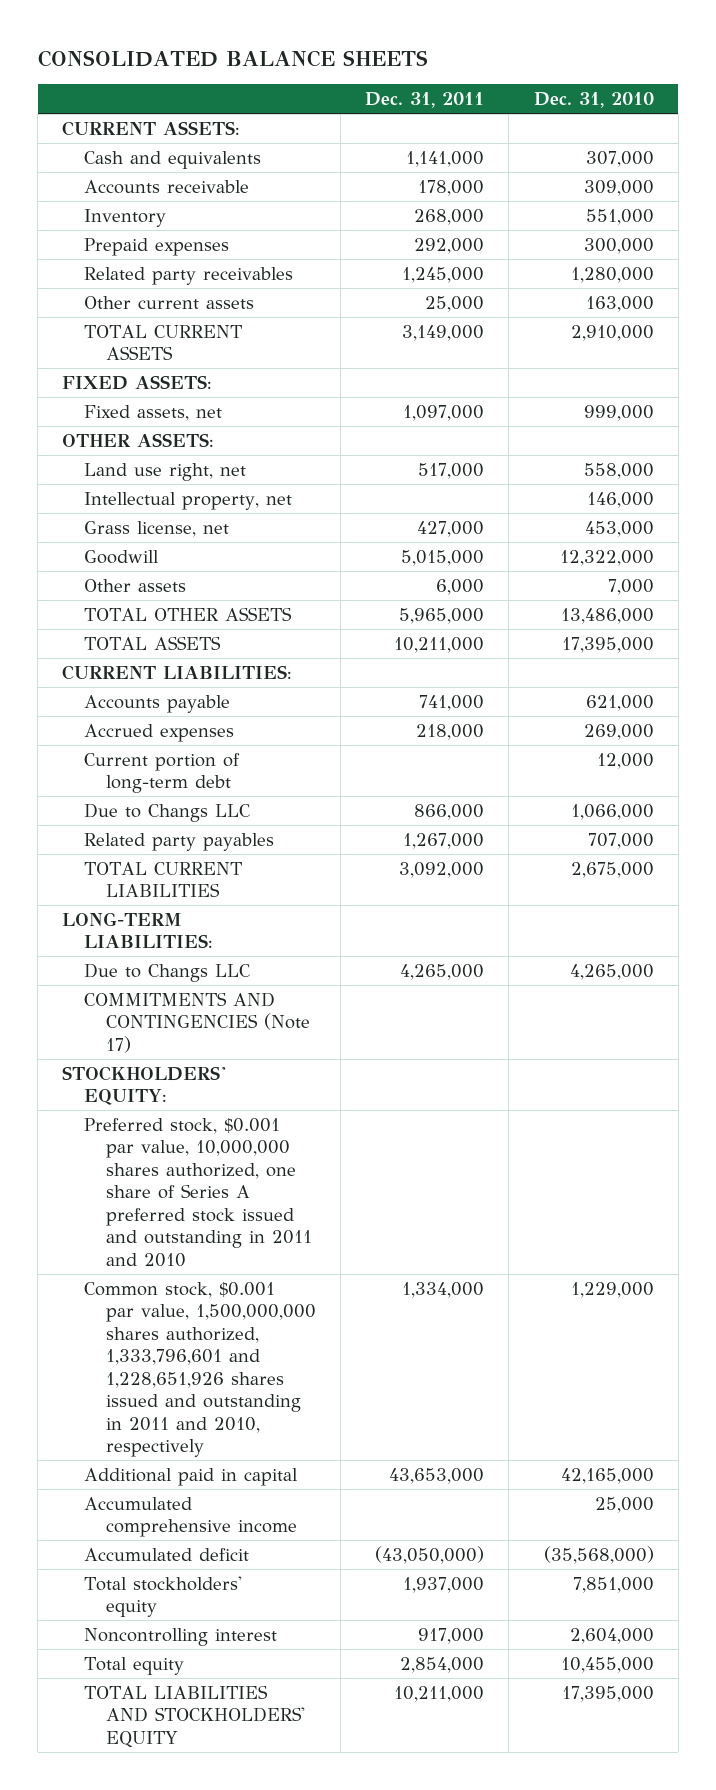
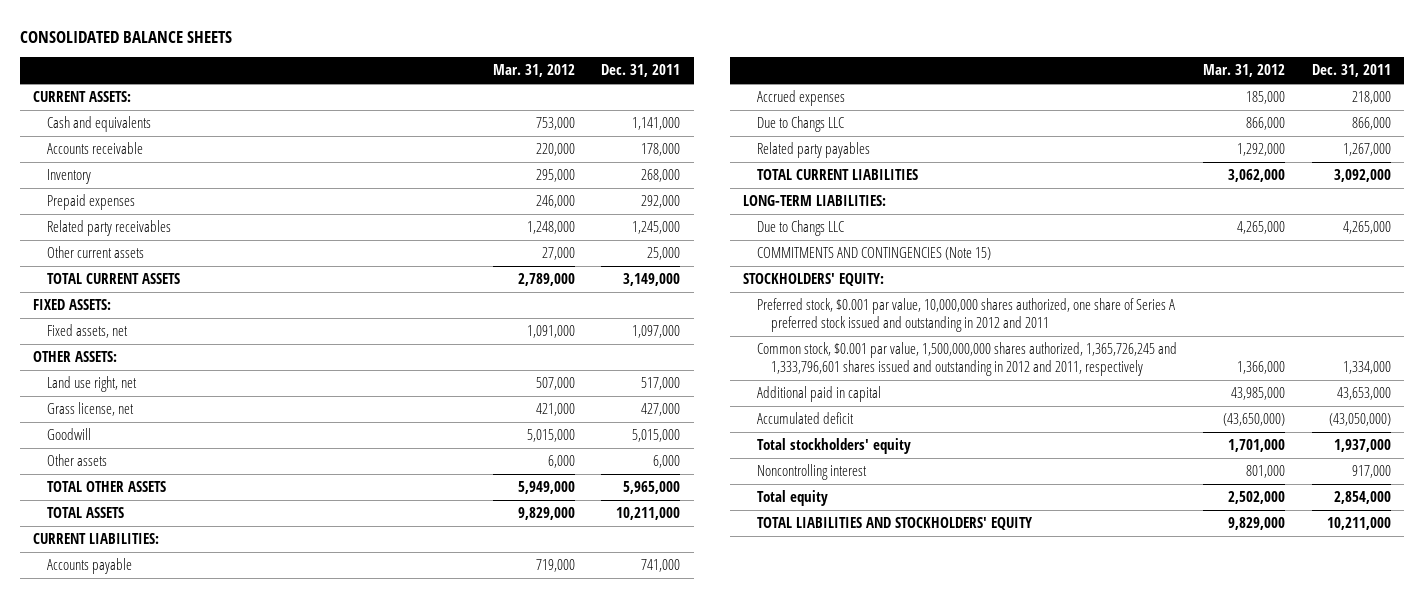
- | Dec. 31, 2011 | Dec. 31, 2010
+ | Mar. 31, 2012 | Dec. 31, 2011
- Intellectual property, net | | 146,000
- Current portion of long-term debt | | 12,000
- COMMITMENTS AND CONTINGENCIES (Note 17)
+ COMMITMENTS AND CONTINGENCIES (Note 15)
- Preferred stock, $0.001 par value, 10,000,000 shares authorized, one share of Series A preferred stock issued and outstanding in 2011 and 2010
- Common stock, $0.001 par value, 1,500,000,000 shares authorized, 1,333,796,601 and 1,228,651,926 shares issued and outstanding in 2011 and 2010, respectively | 1,334,000 | 1,229,000
+ Preferred stock, $0.001 par value, 10,000,000 shares authorized, one share of Series A preferred stock issued and outstanding in 2012 and 2011
+ Common stock, $0.001 par value, 1,500,000,000 shares authorized, 1,365,726,245 and 1,333,796,601 shares issued and outstanding in 2012 and 2011, respectively | 1,366,000 | 1,334,000
- Accumulated comprehensive income | | 25,000

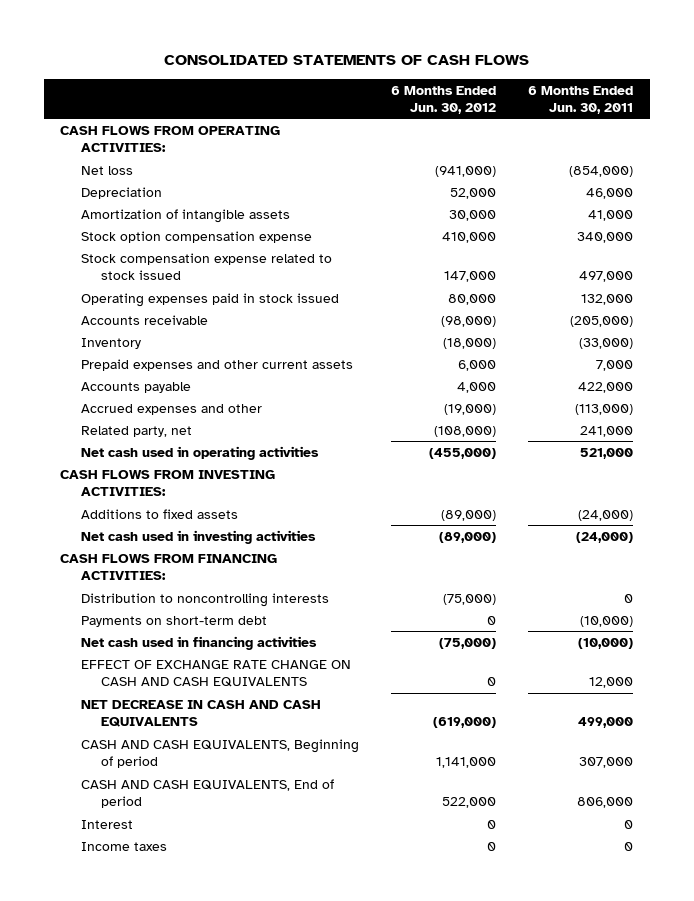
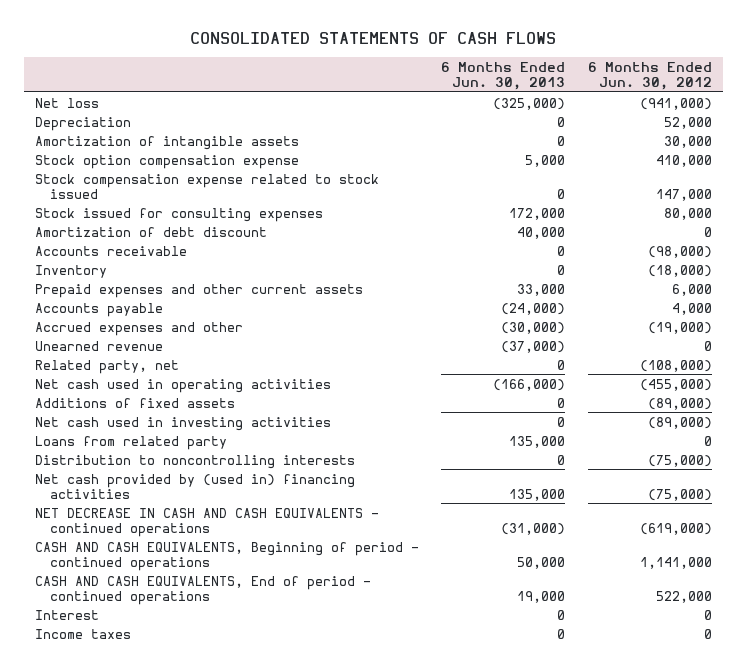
- | 6 Months Ended Jun. 30, 2012 | 6 Months Ended Jun. 30, 2011
+ | 6 Months Ended Jun. 30, 2013 | 6 Months Ended Jun. 30, 2012
- CASH FLOWS FROM OPERATING ACTIVITIES:
- Operating expenses paid in stock issued | 80,000 | 132,000
+ Stock issued for consulting expenses | 172,000 | 80,000
+ Amortization of debt discount | 40,000 | 0
+ Unearned revenue | (37,000) | 0
- CASH FLOWS FROM INVESTING ACTIVITIES:
- Additions to fixed assets | (89,000) | (24,000)
+ Additions of fixed assets | 0 | (89,000)
- CASH FLOWS FROM FINANCING ACTIVITIES:
+ Loans from related party | 135,000 | 0
- Payments on short-term debt | 0 | (10,000)
- Net cash used in financing activities | (75,000) | (10,000)
- EFFECT OF EXCHANGE RATE CHANGE ON CASH AND CASH EQUIVALENTS | 0 | 12,000
- NET DECREASE IN CASH AND CASH EQUIVALENTS | (619,000) | 499,000
- CASH AND CASH EQUIVALENTS, Beginning of period | 1,141,000 | 307,000
- CASH AND CASH EQUIVALENTS, End of period | 522,000 | 806,000
+ Net cash provided by (used in) financing activities | 135,000 | (75,000)
+ NET DECREASE IN CASH AND CASH EQUIVALENTS - continued operations | (31,000) | (619,000)
+ CASH AND CASH EQUIVALENTS, Beginning of period - continued operations | 50,000 | 1,141,000
+ CASH AND CASH EQUIVALENTS, End of period - continued operations | 19,000 | 522,000

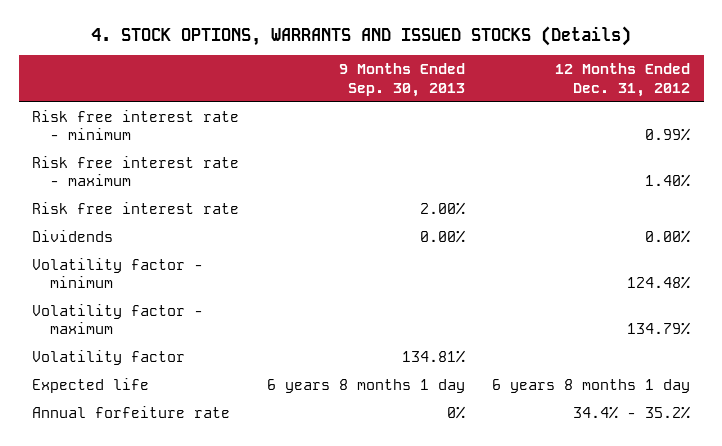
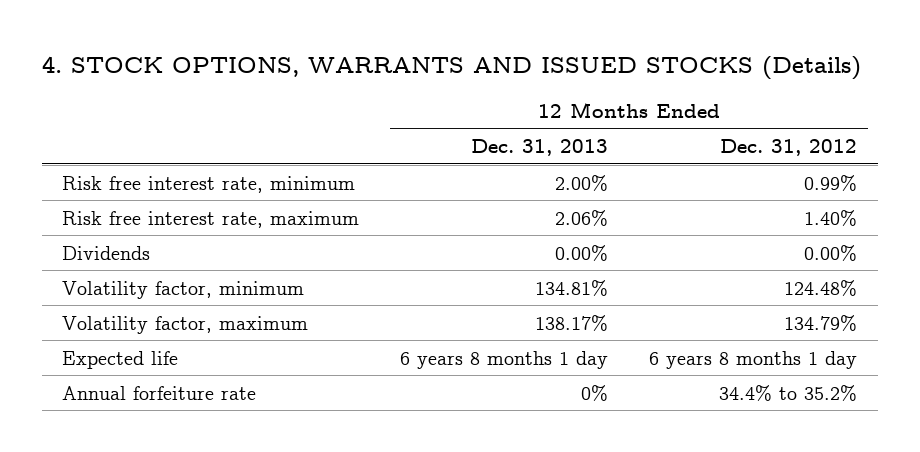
- | 9 Months Ended Sep. 30, 2013 | 12 Months Ended Dec. 31, 2012
+ | 12 Months Ended Dec. 31, 2013 | 12 Months Ended Dec. 31, 2012
- Risk free interest rate - minimum | | 0.99%
- Risk free interest rate - maximum | | 1.40%
- Risk free interest rate | 2.00% |
+ Risk free interest rate, minimum | 2.00% | 0.99%
+ Risk free interest rate, maximum | 2.06% | 1.40%
- Volatility factor - minimum | | 124.48%
- Volatility factor - maximum | | 134.79%
- Volatility factor | 134.81% |
+ Volatility factor, minimum | 134.81% | 124.48%
+ Volatility factor, maximum | 138.17% | 134.79%
- Annual forfeiture rate | 0% | 34.4% - 35.2%
+ Annual forfeiture rate | 0% | 34.4% to 35.2%

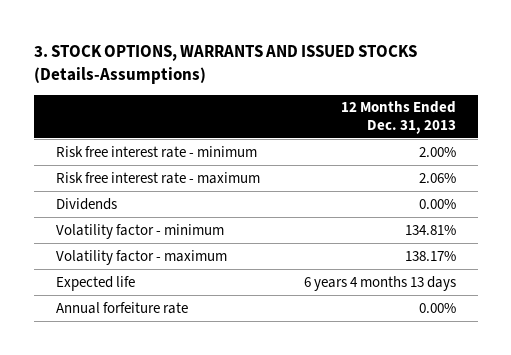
- 4. STOCK OPTIONS, WARRANTS AND ISSUED STOCKS (Details)
+ 3. STOCK OPTIONS, WARRANTS AND ISSUED STOCKS (Details-Assumptions)
- | 12 Months Ended Dec. 31, 2013 | 12 Months Ended Dec. 31, 2012
+ | 12 Months Ended Dec. 31, 2013
- Risk free interest rate, minimum | 2.00% | 0.99%
- Risk free interest rate, maximum | 2.06% | 1.40%
+ Risk free interest rate - minimum | 2.00%
+ Risk free interest rate - maximum | 2.06%
- Volatility factor, minimum | 134.81% | 124.48%
- Volatility factor, maximum | 138.17% | 134.79%
- Expected life | 6 years 8 months 1 day | 6 years 8 months 1 day
- Annual forfeiture rate | 0% | 34.4% to 35.2%
+ Volatility factor - minimum | 134.81%
+ Volatility factor - maximum | 138.17%
+ Expected life | 6 years 4 months 13 days
+ Annual forfeiture rate | 0.00%

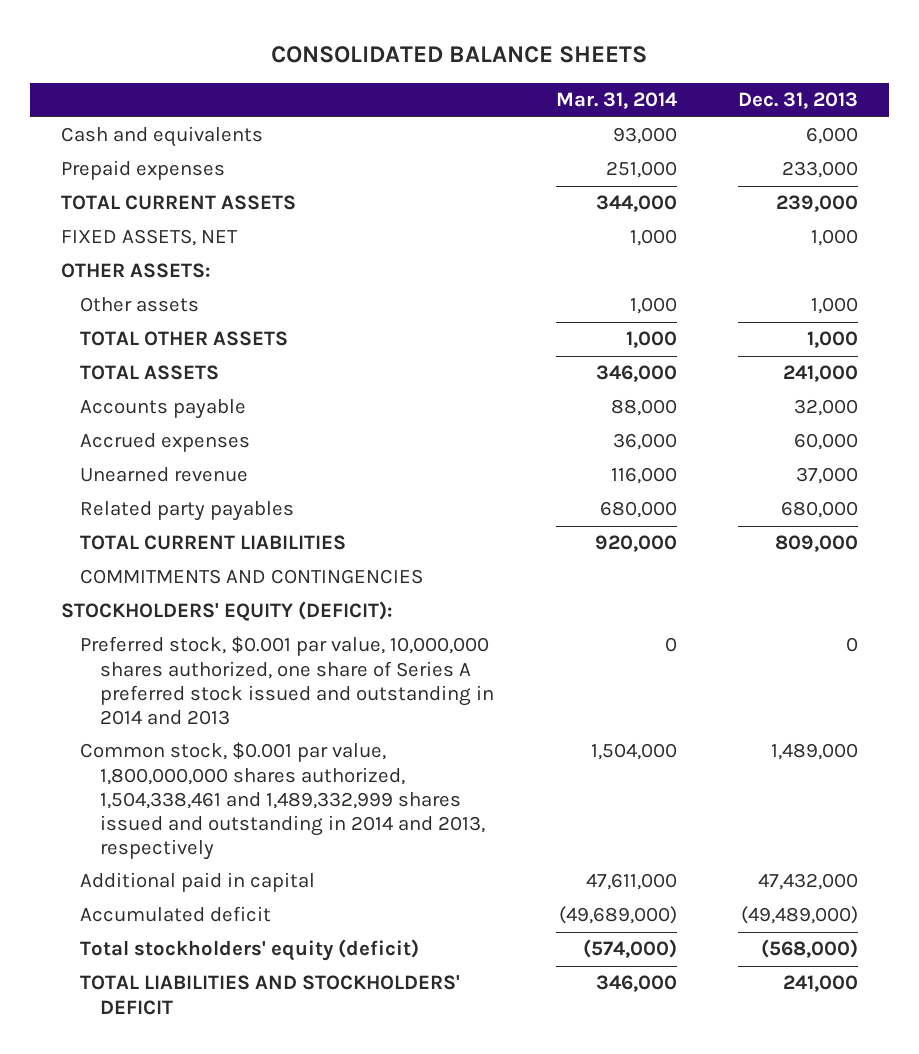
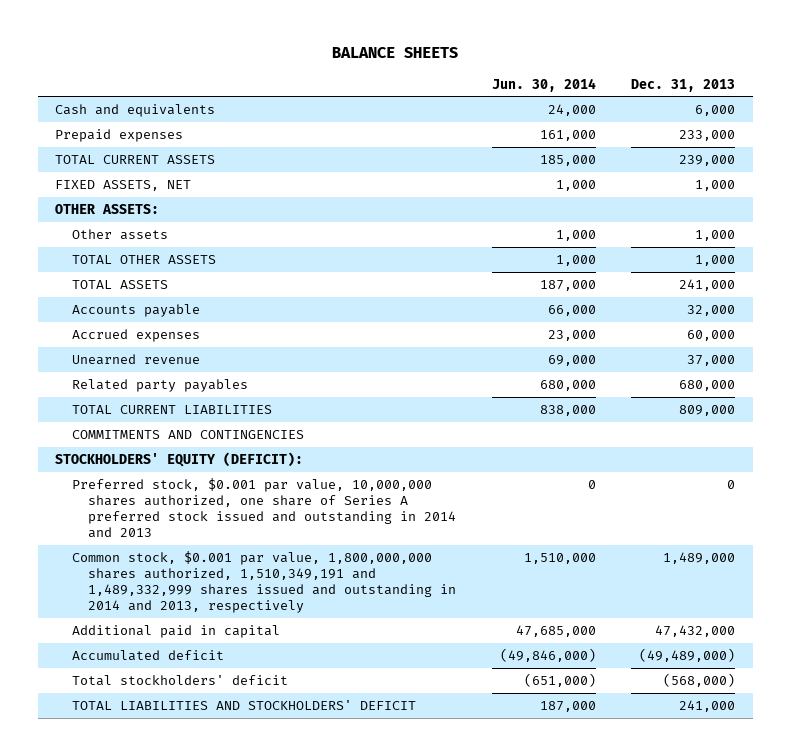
- CONSOLIDATED BALANCE SHEETS
+ BALANCE SHEETS
- | Mar. 31, 2014 | Dec. 31, 2013
+ | Jun. 30, 2014 | Dec. 31, 2013
- Common stock, $0.001 par value, 1,800,000,000 shares authorized, 1,504,338,461 and 1,489,332,999 shares issued and outstanding in 2014 and 2013, respectively | 1,504,000 | 1,489,000
+ Common stock, $0.001 par value, 1,800,000,000 shares authorized, 1,510,349,191 and 1,489,332,999 shares issued and outstanding in 2014 and 2013, respectively | 1,510,000 | 1,489,000
- Total stockholders' equity (deficit) | (574,000) | (568,000)
+ Total stockholders' deficit | (651,000) | (568,000)

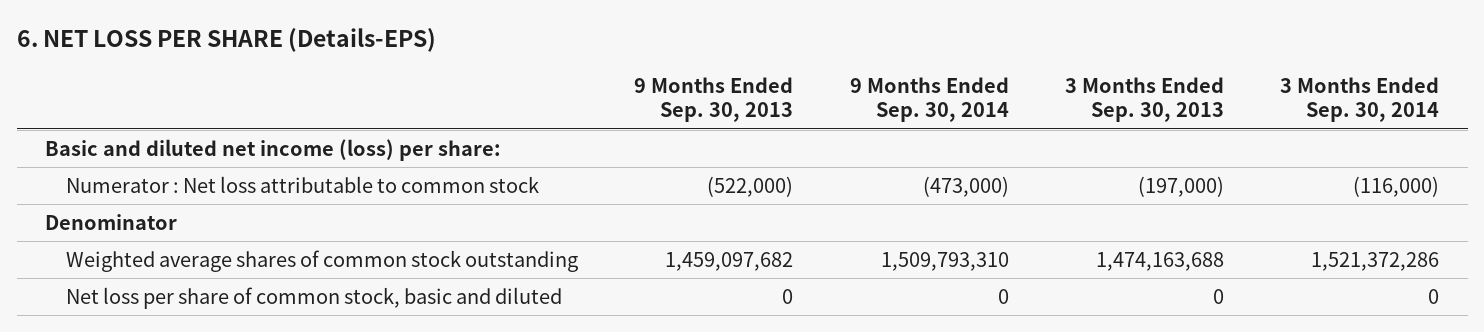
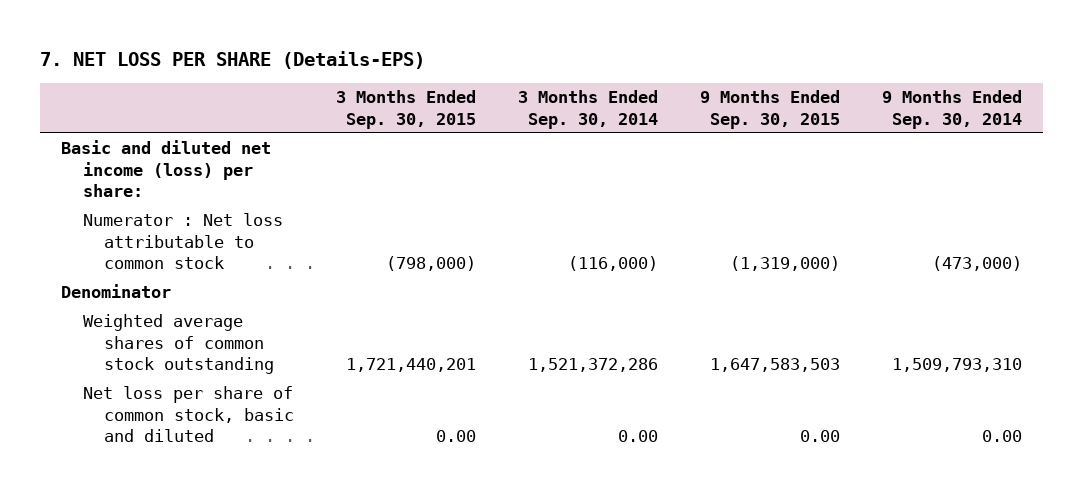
- 6. NET LOSS PER SHARE (Details-EPS)
+ 7. NET LOSS PER SHARE (Details-EPS)
- | 9 Months Ended Sep. 30, 2013 | 9 Months Ended Sep. 30, 2014 | 3 Months Ended Sep. 30, 2013 | 3 Months Ended Sep. 30, 2014
+ | 3 Months Ended Sep. 30, 2015 | 3 Months Ended Sep. 30, 2014 | 9 Months Ended Sep. 30, 2015 | 9 Months Ended Sep. 30, 2014
- Net loss per share of common stock, basic and diluted | 0 | 0 | 0 | 0
+ Net loss per share of common stock, basic and diluted | 0.00 | 0.00 | 0.00 | 0.00

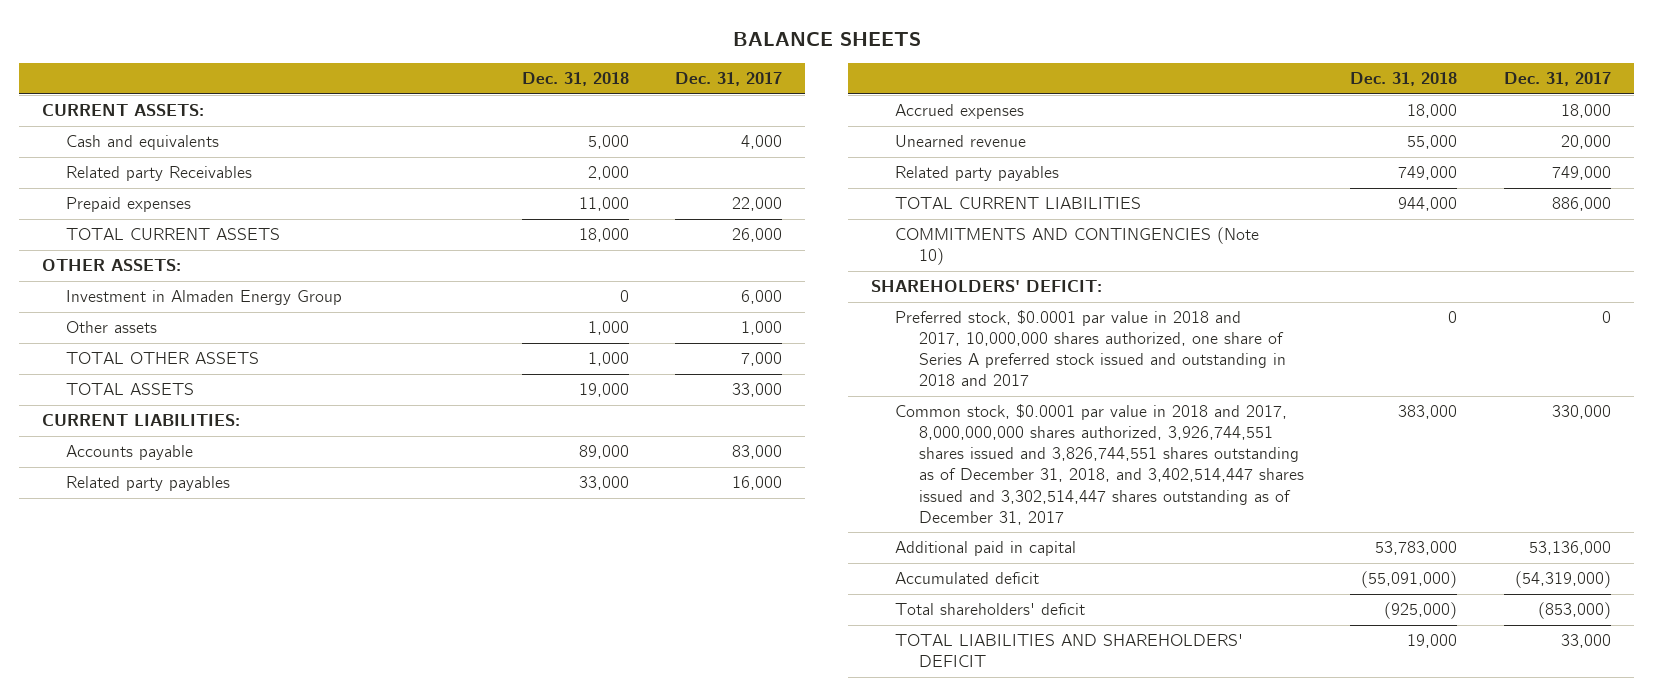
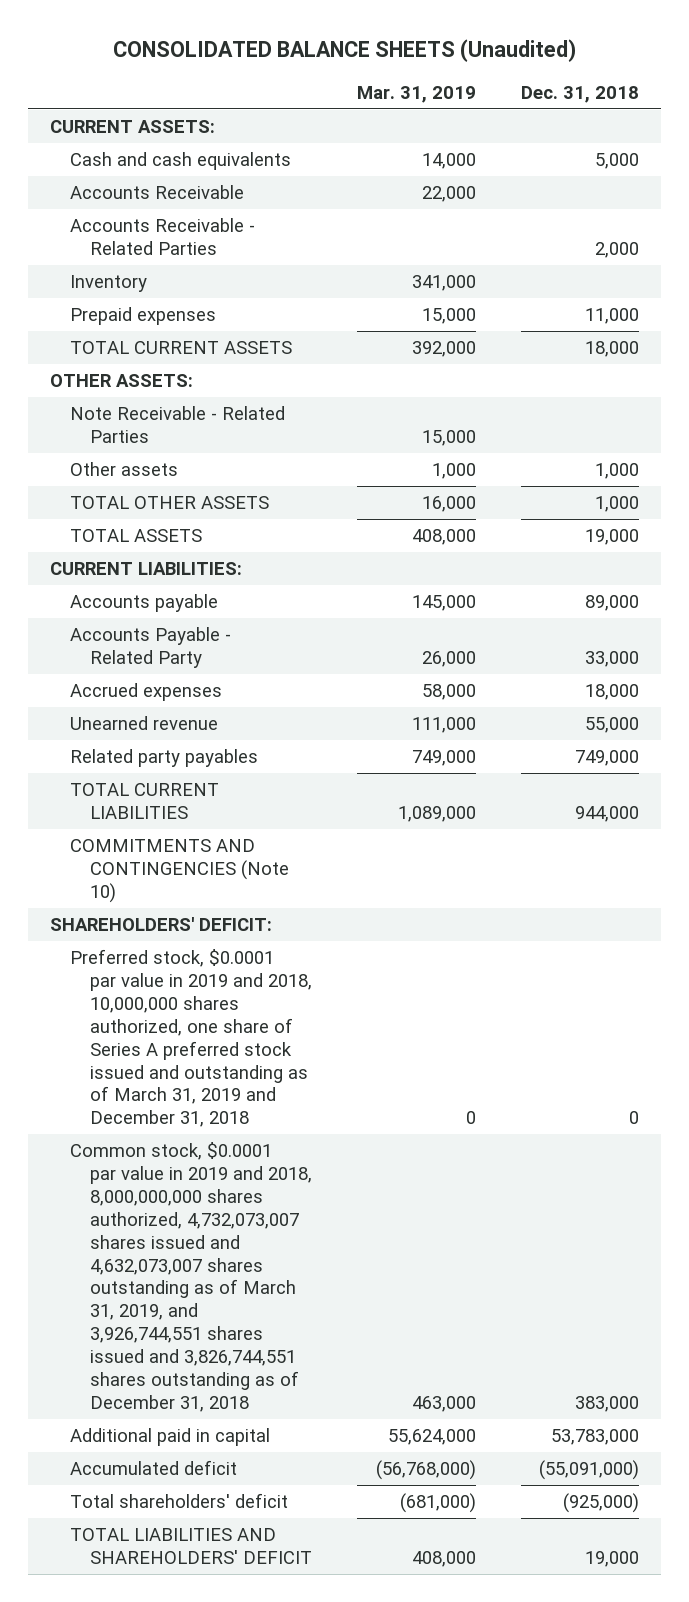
- BALANCE SHEETS
+ CONSOLIDATED BALANCE SHEETS (Unaudited)
- | Dec. 31, 2018 | Dec. 31, 2017
+ | Mar. 31, 2019 | Dec. 31, 2018
- Cash and equivalents | 5,000 | 4,000
- Related party Receivables | 2,000 |
+ Cash and cash equivalents | 14,000 | 5,000
+ Accounts Receivable | 22,000 |
+ Accounts Receivable - Related Parties | | 2,000
+ Inventory | 341,000 |
- Investment in Almaden Energy Group | 0 | 6,000
+ Note Receivable - Related Parties | 15,000 |
- Related party payables | 33,000 | 16,000
+ Accounts Payable - Related Party | 26,000 | 33,000
- Preferred stock, $0.0001 par value in 2018 and 2017, 10,000,000 shares authorized, one share of Series A preferred stock issued and outstanding in 2018 and 2017 | 0 | 0
- Common stock, $0.0001 par value in 2018 and 2017, 8,000,000,000 shares authorized, 3,926,744,551 shares issued and 3,826,744,551 shares outstanding as of December 31, 2018, and 3,402,514,447 shares issued and 3,302,514,447 shares outstanding as of December 31, 2017 | 383,000 | 330,000
+ Preferred stock, $0.0001 par value in 2019 and 2018, 10,000,000 shares authorized, one share of Series A preferred stock issued and outstanding as of March 31, 2019 and December 31, 2018 | 0 | 0
+ Common stock, $0.0001 par value in 2019 and 2018, 8,000,000,000 shares authorized, 4,732,073,007 shares issued and 4,632,073,007 shares outstanding as of March 31, 2019, and 3,926,744,551 shares issued and 3,826,744,551 shares outstanding as of December 31, 2018 | 463,000 | 383,000

